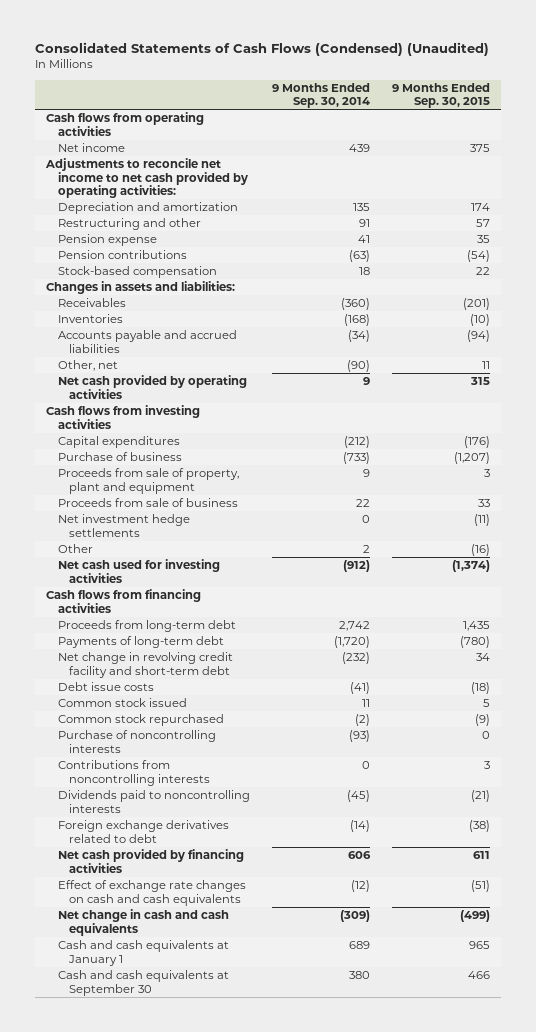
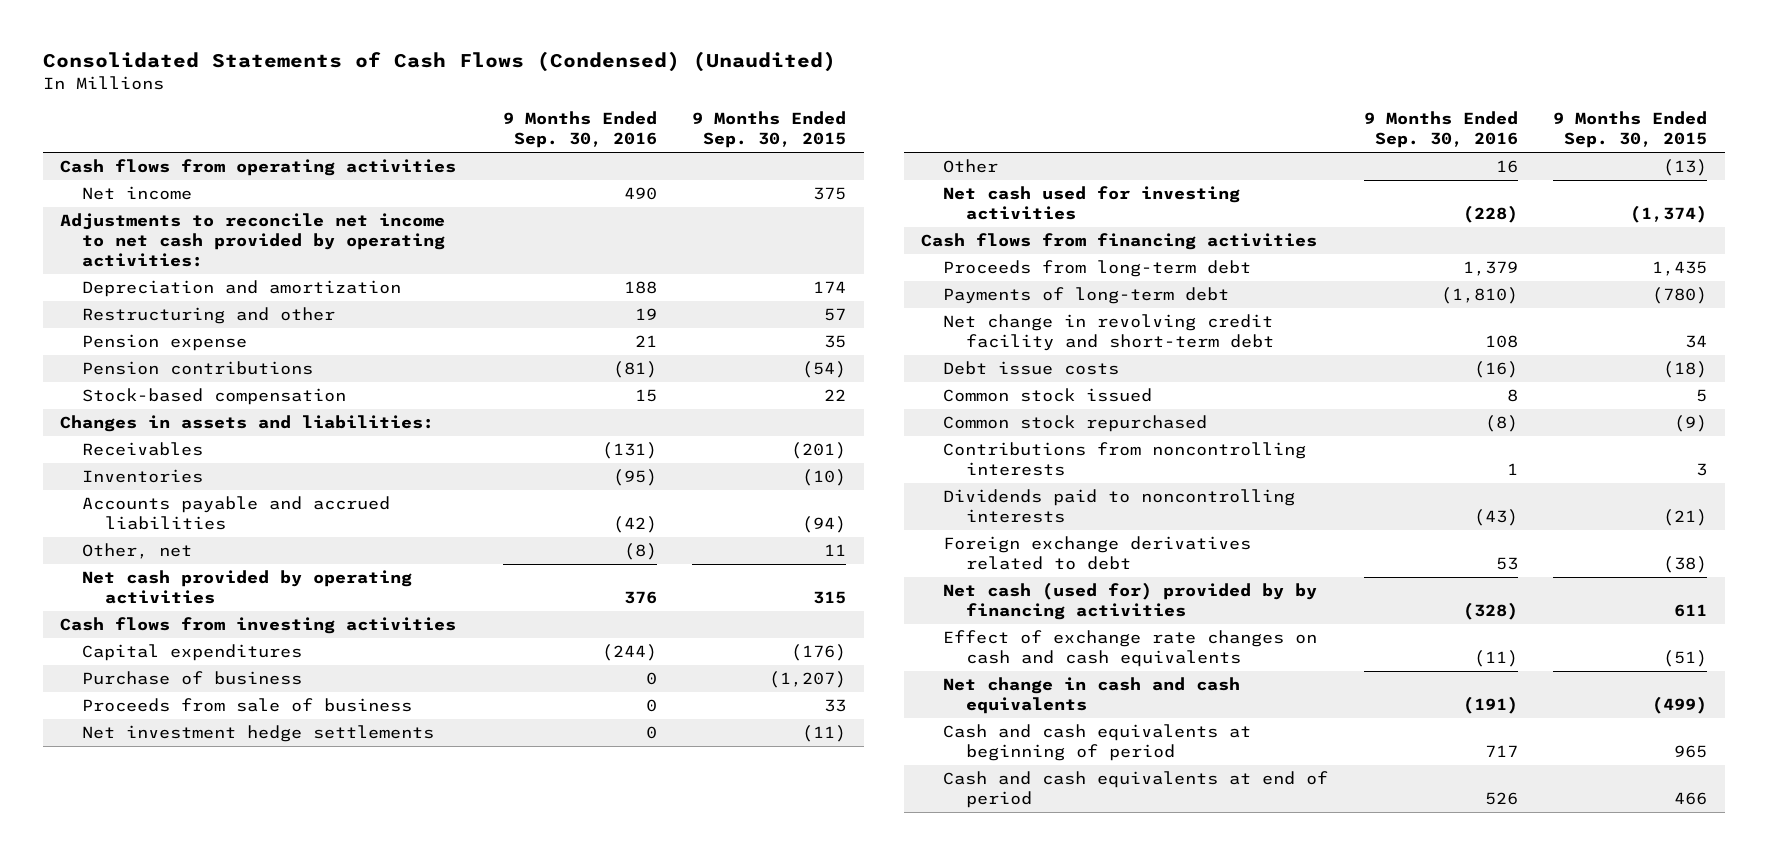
- | 9 Months Ended Sep. 30, 2014 | 9 Months Ended Sep. 30, 2015
+ | 9 Months Ended Sep. 30, 2016 | 9 Months Ended Sep. 30, 2015
- Proceeds from sale of property, plant and equipment | 9 | 3
- Other | 2 | (16)
+ Other | 16 | (13)
- Purchase of noncontrolling interests | (93) | 0
- Net cash provided by financing activities | 606 | 611
+ Net cash (used for) provided by by financing activities | (328) | 611
- Cash and cash equivalents at January 1 | 689 | 965
- Cash and cash equivalents at September 30 | 380 | 466
+ Cash and cash equivalents at beginning of period | 717 | 965
+ Cash and cash equivalents at end of period | 526 | 466

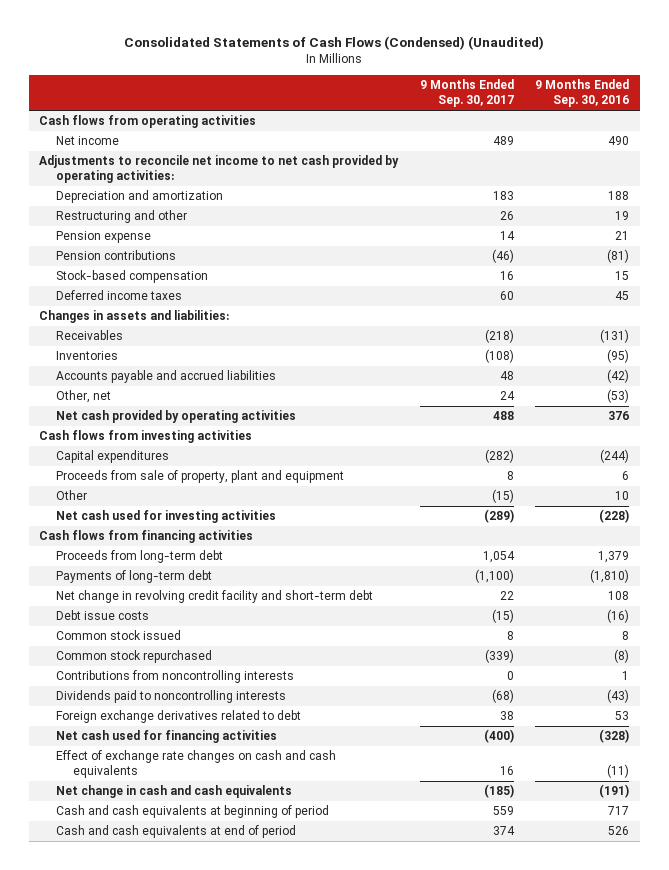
- | 9 Months Ended Sep. 30, 2016 | 9 Months Ended Sep. 30, 2015
+ | 9 Months Ended Sep. 30, 2017 | 9 Months Ended Sep. 30, 2016
+ Deferred income taxes | 60 | 45
- Other, net | (8) | 11
+ Other, net | 24 | (53)
- Purchase of business | 0 | (1,207)
- Proceeds from sale of business | 0 | 33
- Net investment hedge settlements | 0 | (11)
- Other | 16 | (13)
+ Proceeds from sale of property, plant and equipment | 8 | 6
+ Other | (15) | 10
- Net cash (used for) provided by by financing activities | (328) | 611
+ Net cash used for financing activities | (400) | (328)

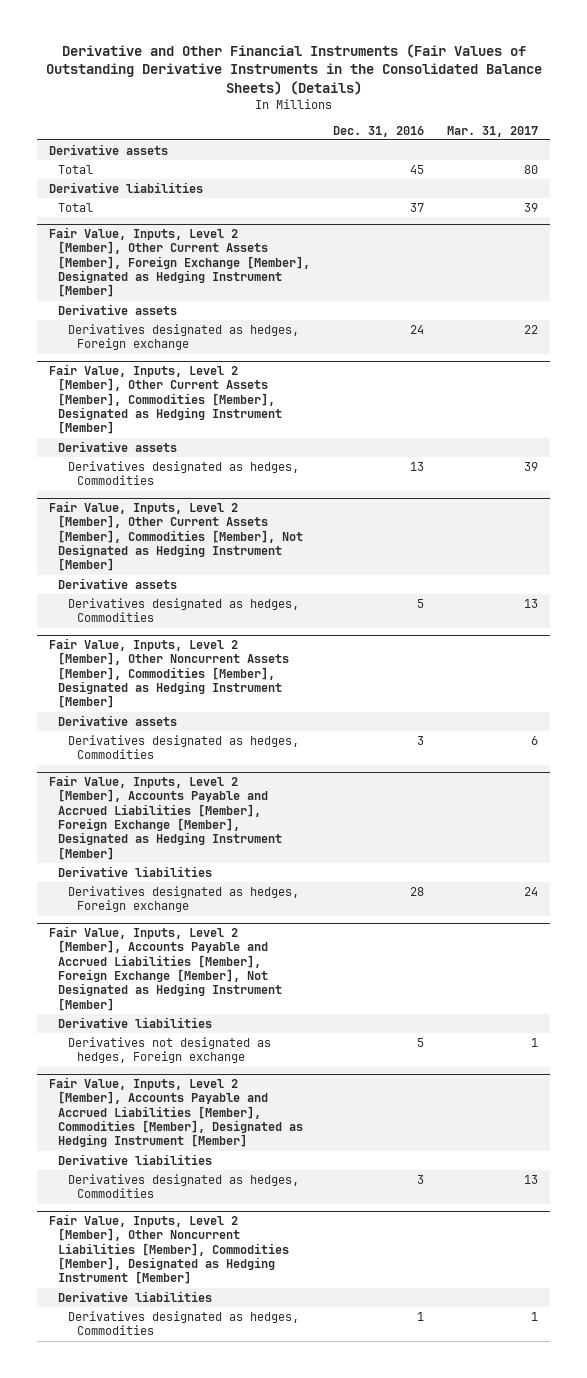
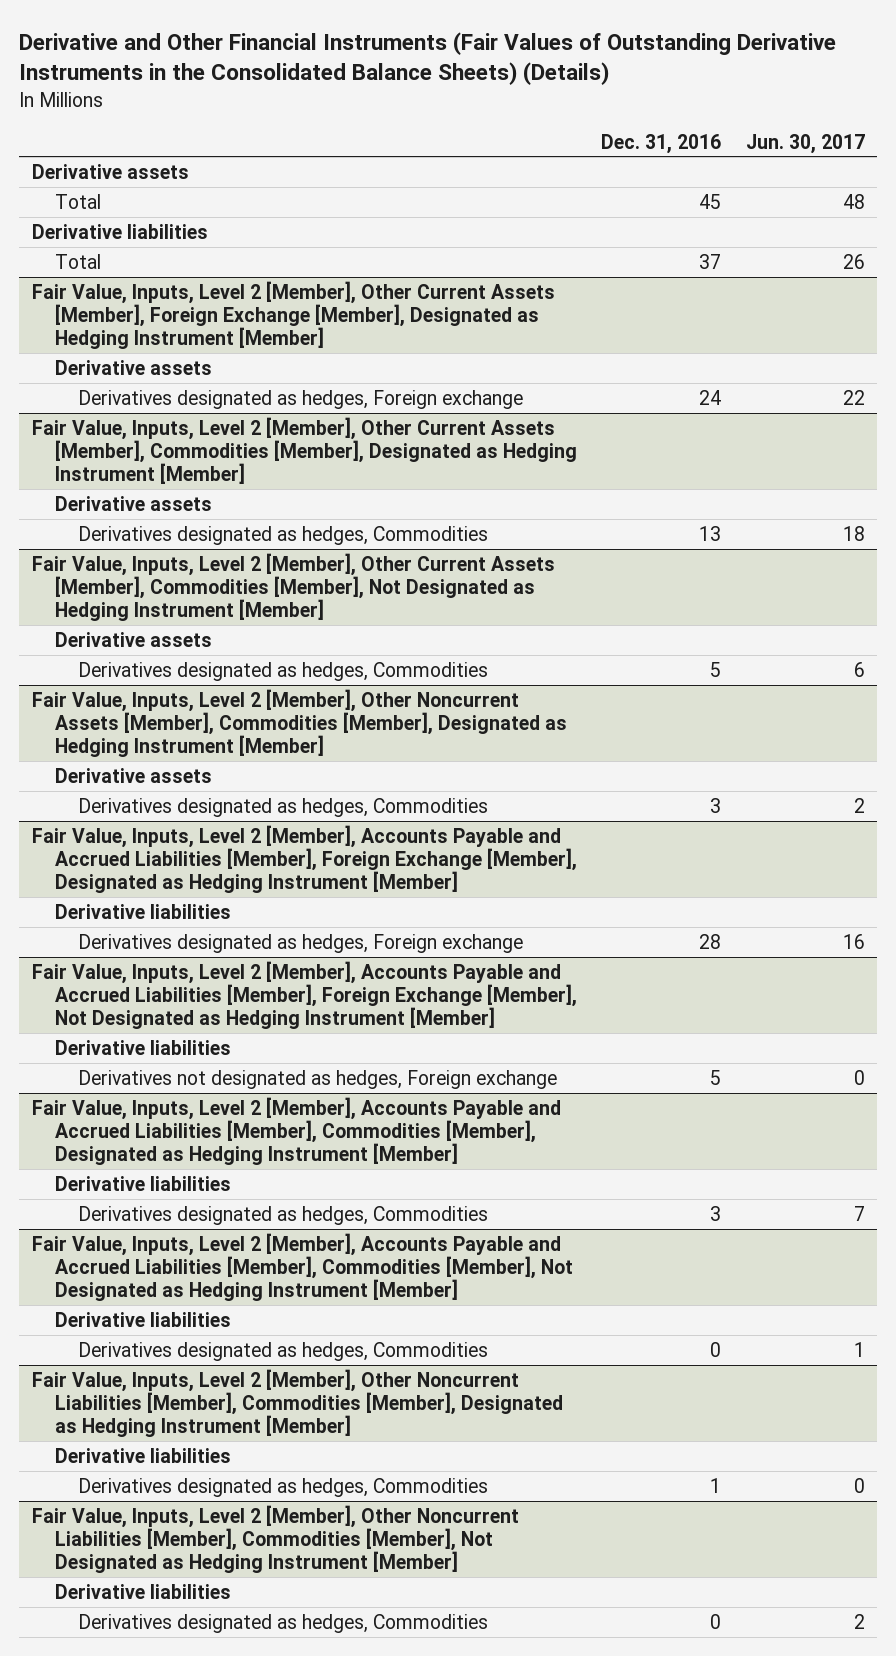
- | Dec. 31, 2016 | Mar. 31, 2017
+ | Dec. 31, 2016 | Jun. 30, 2017
+ Fair Value, Inputs, Level 2 [Member], Accounts Payable and Accrued Liabilities [Member], Commodities [Member], Not Designated as Hedging Instrument [Member]
+ Derivative liabilities
+ Derivatives designated as hedges, Commodities | 0 | 1
+ Fair Value, Inputs, Level 2 [Member], Other Noncurrent Liabilities [Member], Commodities [Member], Not Designated as Hedging Instrument [Member]
+ Derivative liabilities
+ Derivatives designated as hedges, Commodities | 0 | 2

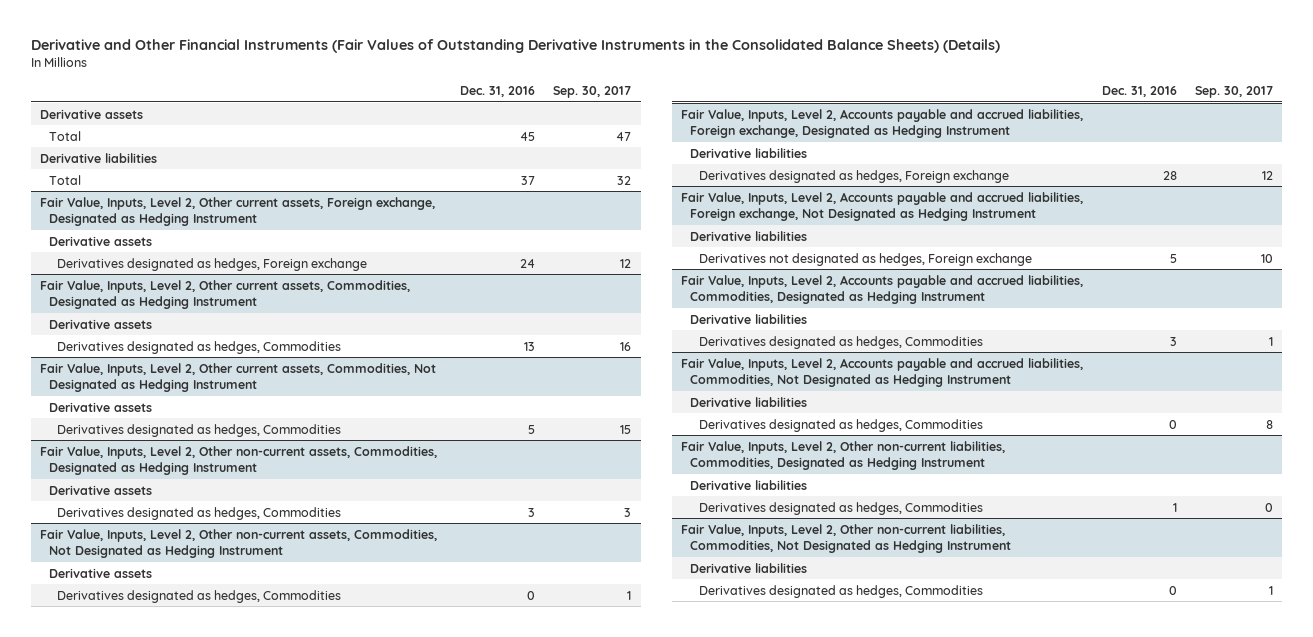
- | Dec. 31, 2016 | Jun. 30, 2017
+ | Dec. 31, 2016 | Sep. 30, 2017
- Fair Value, Inputs, Level 2 [Member], Other Current Assets [Member], Foreign Exchange [Member], Designated as Hedging Instrument [Member]
+ Fair Value, Inputs, Level 2, Other current assets, Foreign exchange, Designated as Hedging Instrument
- Fair Value, Inputs, Level 2 [Member], Other Current Assets [Member], Commodities [Member], Designated as Hedging Instrument [Member]
+ Fair Value, Inputs, Level 2, Other current assets, Commodities, Designated as Hedging Instrument
- Fair Value, Inputs, Level 2 [Member], Other Current Assets [Member], Commodities [Member], Not Designated as Hedging Instrument [Member]
+ Fair Value, Inputs, Level 2, Other current assets, Commodities, Not Designated as Hedging Instrument
- Fair Value, Inputs, Level 2 [Member], Other Noncurrent Assets [Member], Commodities [Member], Designated as Hedging Instrument [Member]
+ Fair Value, Inputs, Level 2, Other non-current assets, Commodities, Designated as Hedging Instrument
- Fair Value, Inputs, Level 2 [Member], Accounts Payable and Accrued Liabilities [Member], Foreign Exchange [Member], Designated as Hedging Instrument [Member]
+ Fair Value, Inputs, Level 2, Other non-current assets, Commodities, Not Designated as Hedging Instrument
+ Derivative assets
+ Derivatives designated as hedges, Commodities | 0 | 1
+ Fair Value, Inputs, Level 2, Accounts payable and accrued liabilities, Foreign exchange, Designated as Hedging Instrument
- Fair Value, Inputs, Level 2 [Member], Accounts Payable and Accrued Liabilities [Member], Foreign Exchange [Member], Not Designated as Hedging Instrument [Member]
+ Fair Value, Inputs, Level 2, Accounts payable and accrued liabilities, Foreign exchange, Not Designated as Hedging Instrument
- Fair Value, Inputs, Level 2 [Member], Accounts Payable and Accrued Liabilities [Member], Commodities [Member], Designated as Hedging Instrument [Member]
+ Fair Value, Inputs, Level 2, Accounts payable and accrued liabilities, Commodities, Designated as Hedging Instrument
- Fair Value, Inputs, Level 2 [Member], Accounts Payable and Accrued Liabilities [Member], Commodities [Member], Not Designated as Hedging Instrument [Member]
+ Fair Value, Inputs, Level 2, Accounts payable and accrued liabilities, Commodities, Not Designated as Hedging Instrument
- Fair Value, Inputs, Level 2 [Member], Other Noncurrent Liabilities [Member], Commodities [Member], Designated as Hedging Instrument [Member]
+ Fair Value, Inputs, Level 2, Other non-current liabilities, Commodities, Designated as Hedging Instrument
- Fair Value, Inputs, Level 2 [Member], Other Noncurrent Liabilities [Member], Commodities [Member], Not Designated as Hedging Instrument [Member]
+ Fair Value, Inputs, Level 2, Other non-current liabilities, Commodities, Not Designated as Hedging Instrument

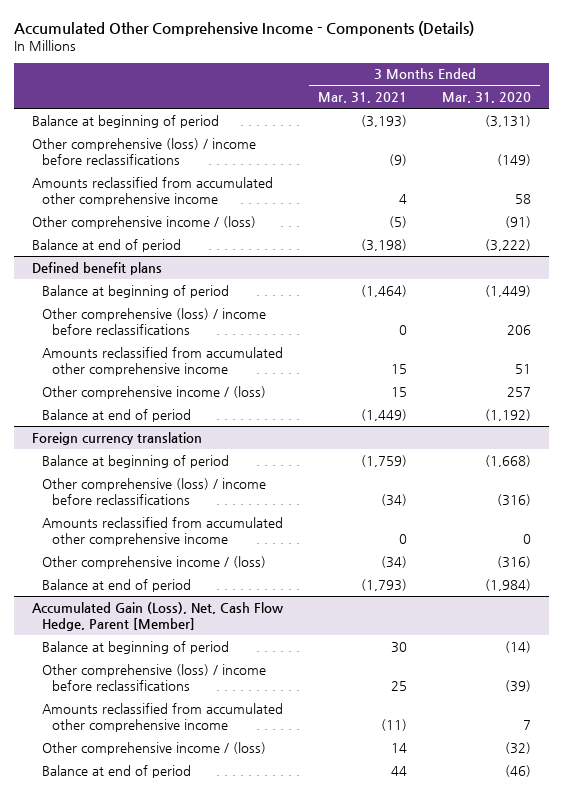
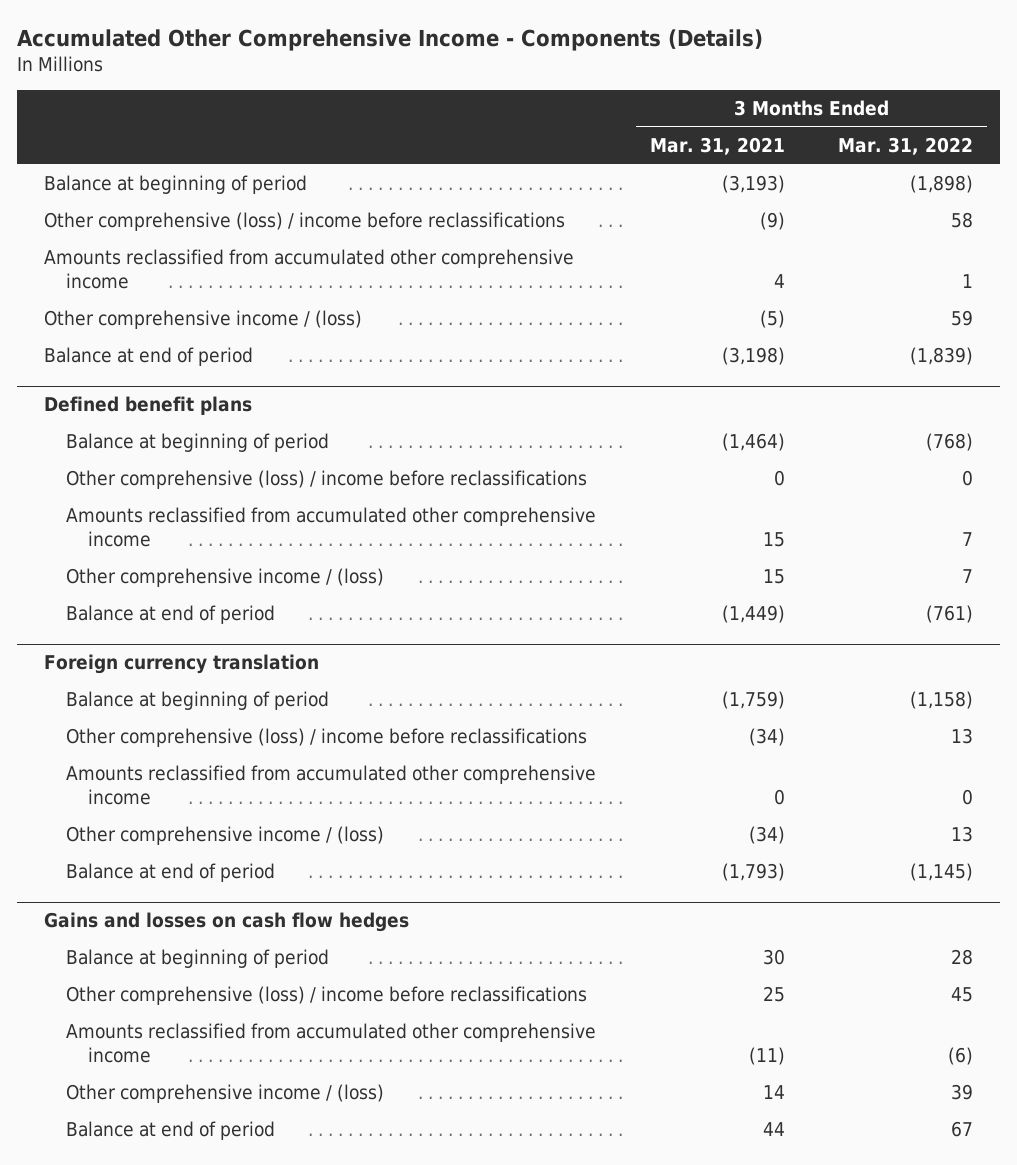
- | 3 Months Ended Mar. 31, 2021 | 3 Months Ended Mar. 31, 2020
+ | 3 Months Ended Mar. 31, 2021 | 3 Months Ended Mar. 31, 2022
- Accumulated Gain (Loss), Net, Cash Flow Hedge, Parent [Member]
+ Gains and losses on cash flow hedges

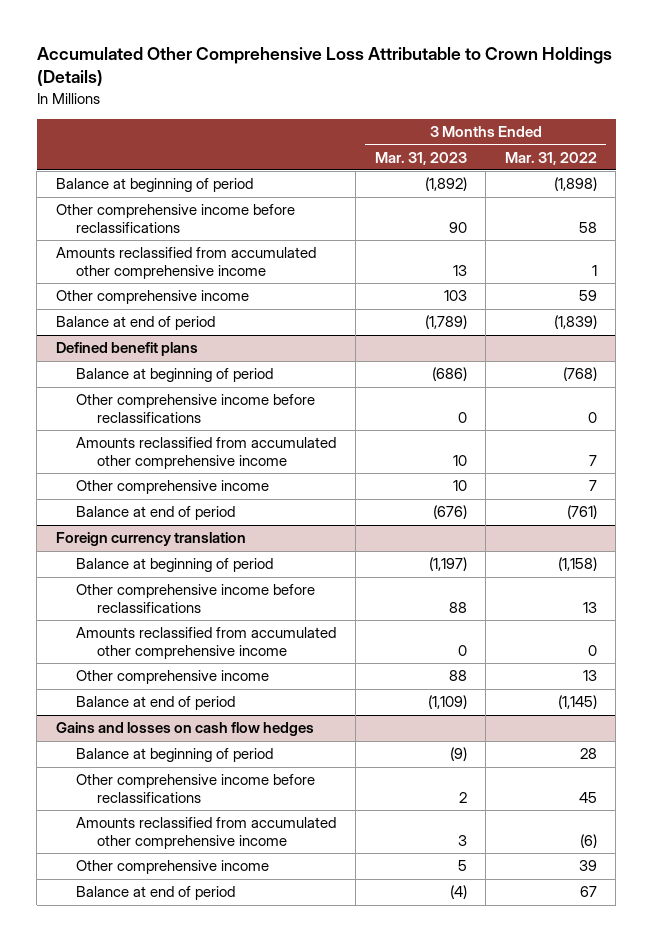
- Accumulated Other Comprehensive Income - Components (Details)
+ Accumulated Other Comprehensive Loss Attributable to Crown Holdings (Details)
- | 3 Months Ended Mar. 31, 2021 | 3 Months Ended Mar. 31, 2022
+ | 3 Months Ended Mar. 31, 2023 | 3 Months Ended Mar. 31, 2022
- Other comprehensive (loss) / income before reclassifications | (9) | 58
+ Other comprehensive income before reclassifications | 90 | 58
- Other comprehensive income / (loss) | (5) | 59
+ Other comprehensive income | 103 | 59
@ Defined benefit plans
- Other comprehensive (loss) / income before reclassifications | 0 | 0
+ Other comprehensive income before reclassifications | 0 | 0
- Other comprehensive income / (loss) | 15 | 7
+ Other comprehensive income | 10 | 7
@ Foreign currency translation
- Other comprehensive (loss) / income before reclassifications | (34) | 13
+ Other comprehensive income before reclassifications | 88 | 13
- Other comprehensive income / (loss) | (34) | 13
+ Other comprehensive income | 88 | 13
@ Gains and losses on cash flow hedges
- Other comprehensive (loss) / income before reclassifications | 25 | 45
+ Other comprehensive income before reclassifications | 2 | 45
- Other comprehensive income / (loss) | 14 | 39
+ Other comprehensive income | 5 | 39

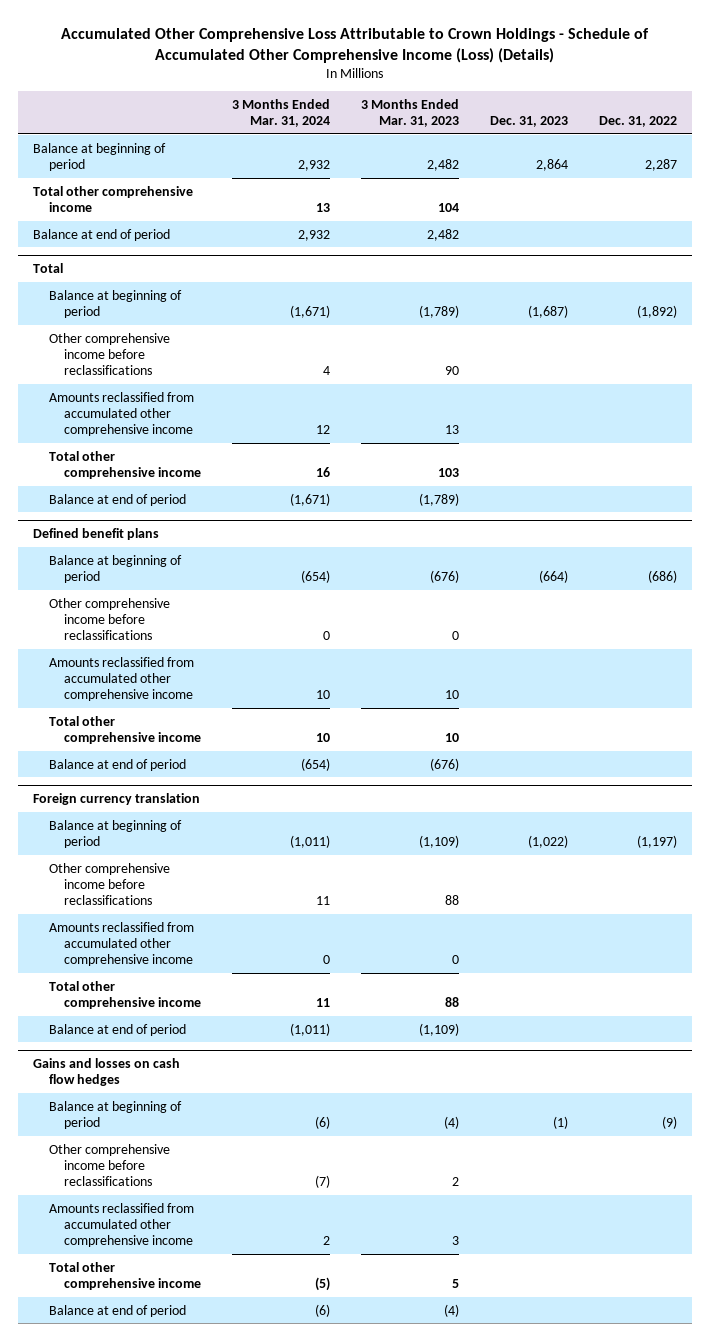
- Accumulated Other Comprehensive Loss Attributable to Crown Holdings (Details)
+ Accumulated Other Comprehensive Loss Attributable to Crown Holdings - Schedule of Accumulated Other Comprehensive Income (Loss) (Details)
- | 3 Months Ended Mar. 31, 2023 | 3 Months Ended Mar. 31, 2022
+ | 3 Months Ended Mar. 31, 2024 | 3 Months Ended Mar. 31, 2023 | Dec. 31, 2023 | Dec. 31, 2022
- Balance at beginning of period | (1,892) | (1,898)
+ Balance at beginning of period | 2,932 | 2,482 | 2,864 | 2,287
+ Total other comprehensive income | 13 | 104 | |
+ Balance at end of period | 2,932 | 2,482 | |
+ Total
+ Balance at beginning of period | (1,671) | (1,789) | (1,687) | (1,892)
- Other comprehensive income | 103 | 59
+ Total other comprehensive income | 16 | 103 | |
@ Defined benefit plans
- Balance at beginning of period | (686) | (768)
+ Balance at beginning of period | (654) | (676) | (664) | (686)
- Other comprehensive income | 10 | 7
+ Total other comprehensive income | 10 | 10 | |
@ Foreign currency translation
- Balance at beginning of period | (1,197) | (1,158)
+ Balance at beginning of period | (1,011) | (1,109) | (1,022) | (1,197)
- Other comprehensive income | 88 | 13
+ Total other comprehensive income | 11 | 88 | |
@ Gains and losses on cash flow hedges
- Balance at beginning of period | (9) | 28
+ Balance at beginning of period | (6) | (4) | (1) | (9)
- Other comprehensive income | 5 | 39
+ Total other comprehensive income | (5) | 5 | |

